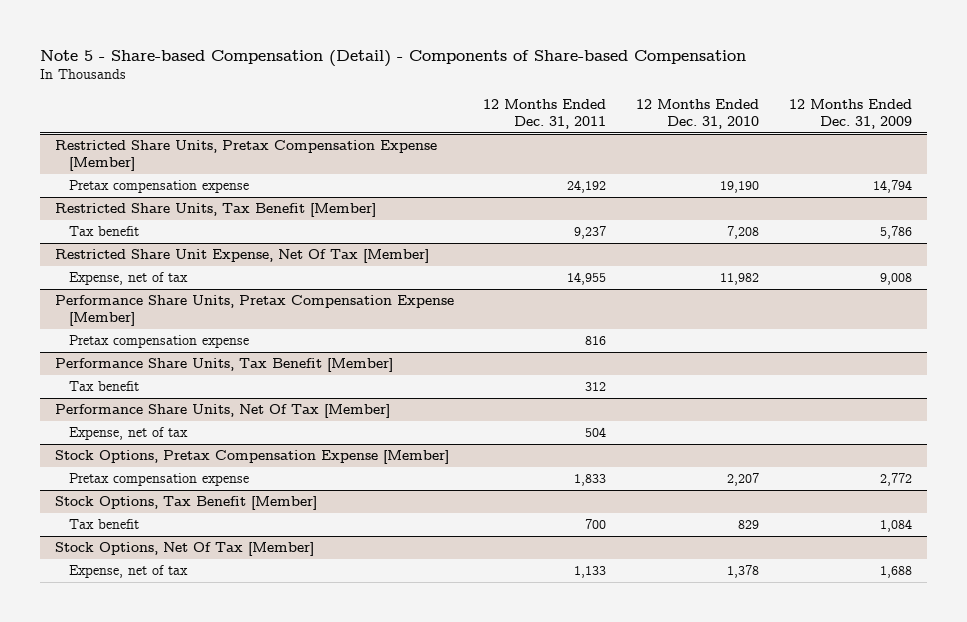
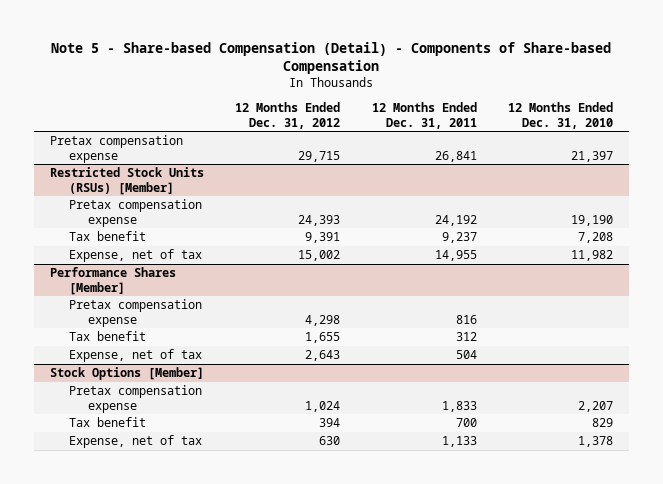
- | 12 Months Ended Dec. 31, 2011 | 12 Months Ended Dec. 31, 2010 | 12 Months Ended Dec. 31, 2009
+ | 12 Months Ended Dec. 31, 2012 | 12 Months Ended Dec. 31, 2011 | 12 Months Ended Dec. 31, 2010
- Restricted Share Units, Pretax Compensation Expense [Member]
+ Pretax compensation expense | 29,715 | 26,841 | 21,397
+ Restricted Stock Units (RSUs) [Member]
- Restricted Share Units, Tax Benefit [Member]
- Restricted Share Unit Expense, Net Of Tax [Member]
- Performance Share Units, Pretax Compensation Expense [Member]
+ Performance Shares [Member]
- Performance Share Units, Tax Benefit [Member]
- Performance Share Units, Net Of Tax [Member]
- Stock Options, Pretax Compensation Expense [Member]
+ Stock Options [Member]
- Stock Options, Tax Benefit [Member]
- Stock Options, Net Of Tax [Member]

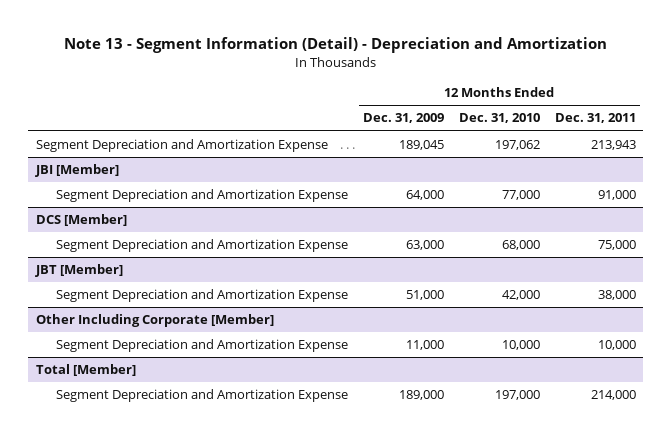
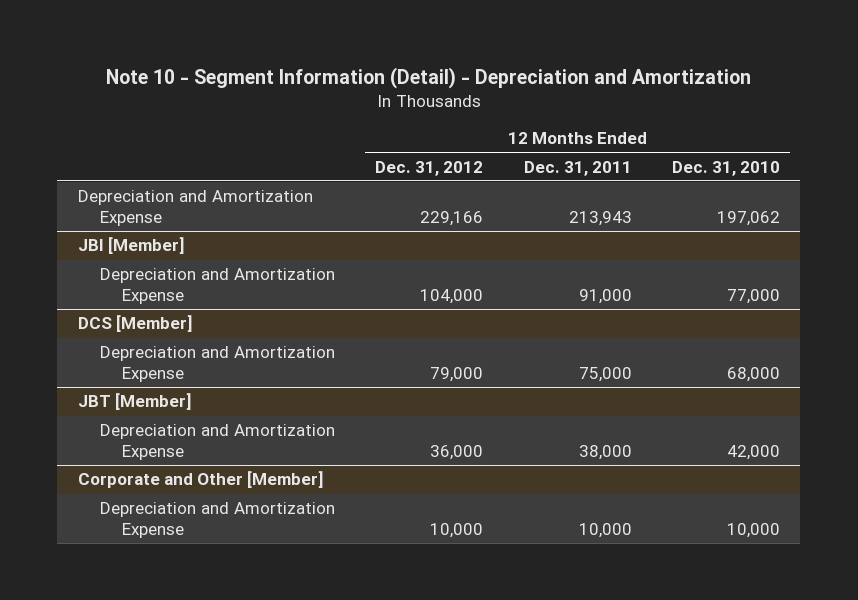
- Note 13 - Segment Information (Detail) - Depreciation and Amortization
+ Note 10 - Segment Information (Detail) - Depreciation and Amortization
- | 12 Months Ended Dec. 31, 2009 | 12 Months Ended Dec. 31, 2010 | 12 Months Ended Dec. 31, 2011
+ | 12 Months Ended Dec. 31, 2012 | 12 Months Ended Dec. 31, 2011 | 12 Months Ended Dec. 31, 2010
- Segment Depreciation and Amortization Expense | 189,045 | 197,062 | 213,943
+ Depreciation and Amortization Expense | 229,166 | 213,943 | 197,062
@ JBI [Member]
- Segment Depreciation and Amortization Expense | 64,000 | 77,000 | 91,000
+ Depreciation and Amortization Expense | 104,000 | 91,000 | 77,000
@ DCS [Member]
- Segment Depreciation and Amortization Expense | 63,000 | 68,000 | 75,000
+ Depreciation and Amortization Expense | 79,000 | 75,000 | 68,000
@ JBT [Member]
- Segment Depreciation and Amortization Expense | 51,000 | 42,000 | 38,000
- Other Including Corporate [Member]
- Segment Depreciation and Amortization Expense | 11,000 | 10,000 | 10,000
- Total [Member]
- Segment Depreciation and Amortization Expense | 189,000 | 197,000 | 214,000
@ JBT [Member]
+ Depreciation and Amortization Expense | 36,000 | 38,000 | 42,000
+ Corporate and Other [Member]
+ Depreciation and Amortization Expense | 10,000 | 10,000 | 10,000

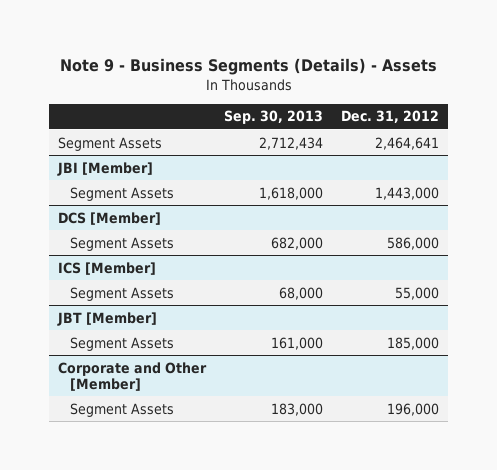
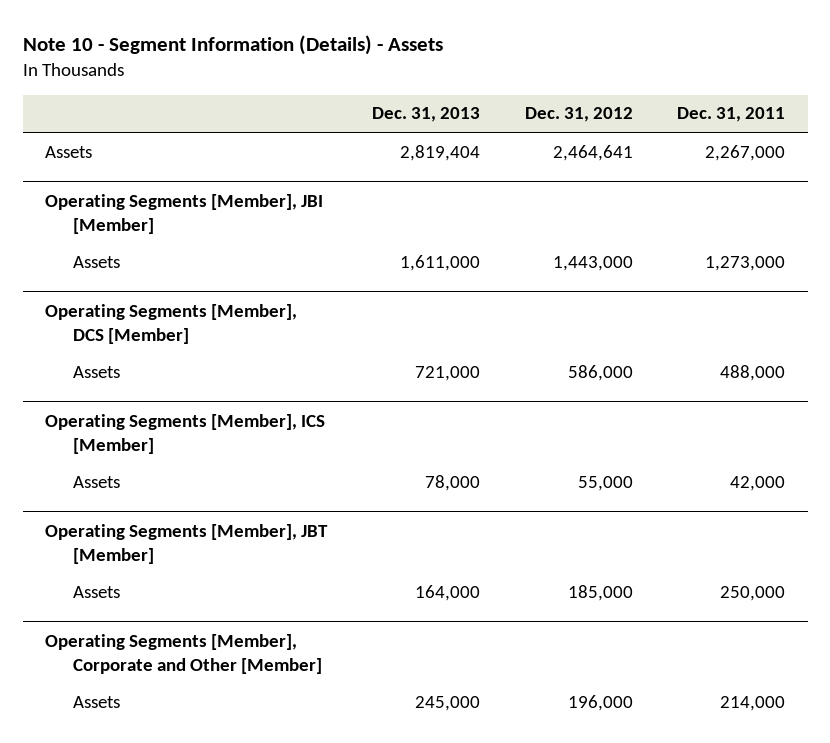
- Note 9 - Business Segments (Details) - Assets
+ Note 10 - Segment Information (Details) - Assets
- | Sep. 30, 2013 | Dec. 31, 2012
+ | Dec. 31, 2013 | Dec. 31, 2012 | Dec. 31, 2011
- Segment Assets | 2,712,434 | 2,464,641
- JBI [Member]
- Segment Assets | 1,618,000 | 1,443,000
- DCS [Member]
- Segment Assets | 682,000 | 586,000
- ICS [Member]
- Segment Assets | 68,000 | 55,000
- JBT [Member]
- Segment Assets | 161,000 | 185,000
- Corporate and Other [Member]
- Segment Assets | 183,000 | 196,000
+ Assets | 2,819,404 | 2,464,641 | 2,267,000
+ Operating Segments [Member], JBI [Member]
+ Assets | 1,611,000 | 1,443,000 | 1,273,000
+ Operating Segments [Member], DCS [Member]
+ Assets | 721,000 | 586,000 | 488,000
+ Operating Segments [Member], ICS [Member]
+ Assets | 78,000 | 55,000 | 42,000
+ Operating Segments [Member], JBT [Member]
+ Assets | 164,000 | 185,000 | 250,000
+ Operating Segments [Member], Corporate and Other [Member]
+ Assets | 245,000 | 196,000 | 214,000

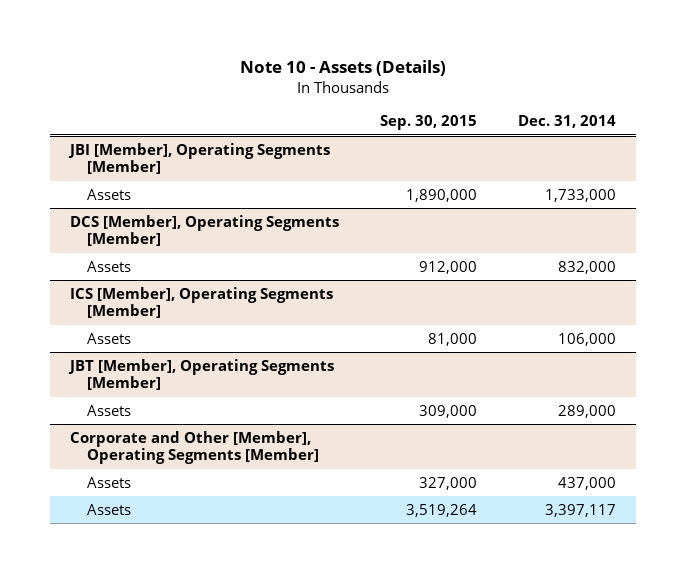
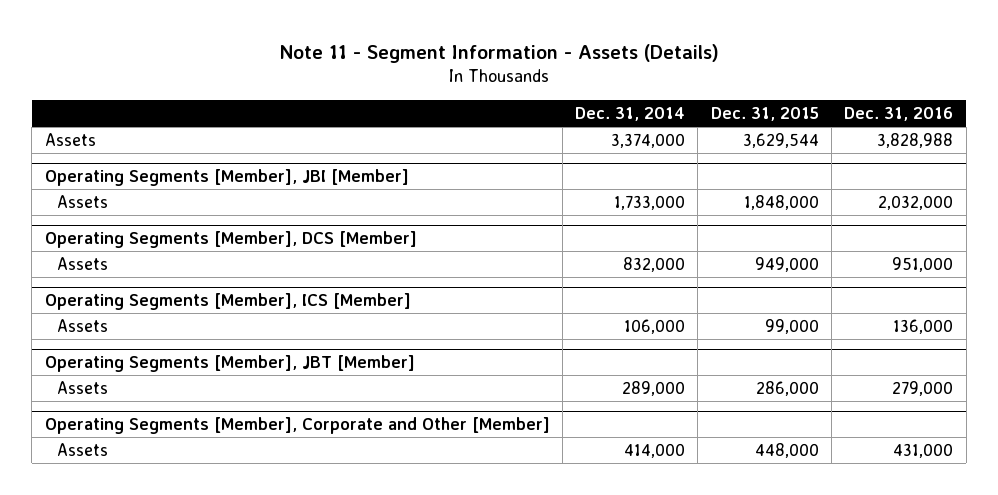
- Note 10 - Assets (Details)
+ Note 11 - Segment Information - Assets (Details)
- | Sep. 30, 2015 | Dec. 31, 2014
+ | Dec. 31, 2014 | Dec. 31, 2015 | Dec. 31, 2016
- JBI [Member], Operating Segments [Member]
+ Assets | 3,374,000 | 3,629,544 | 3,828,988
+ Operating Segments [Member], JBI [Member]
- DCS [Member], Operating Segments [Member]
+ Operating Segments [Member], DCS [Member]
- ICS [Member], Operating Segments [Member]
+ Operating Segments [Member], ICS [Member]
- JBT [Member], Operating Segments [Member]
+ Operating Segments [Member], JBT [Member]
- Corporate and Other [Member], Operating Segments [Member]
- Assets | 327,000 | 437,000
- Assets | 3,519,264 | 3,397,117
+ Operating Segments [Member], Corporate and Other [Member]
+ Assets | 414,000 | 448,000 | 431,000

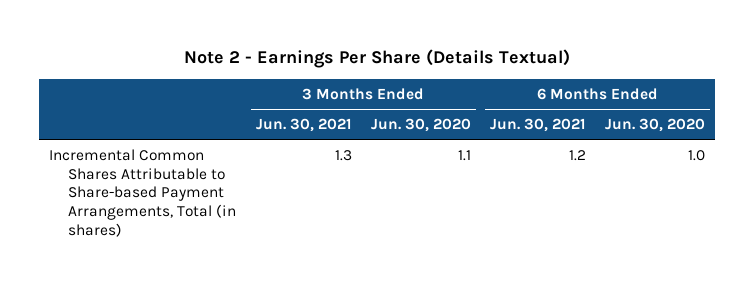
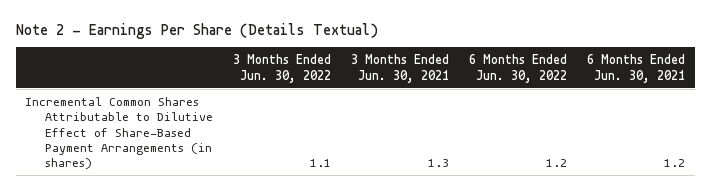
- | 3 Months Ended Jun. 30, 2021 | 3 Months Ended Jun. 30, 2020 | 6 Months Ended Jun. 30, 2021 | 6 Months Ended Jun. 30, 2020
+ | 3 Months Ended Jun. 30, 2022 | 3 Months Ended Jun. 30, 2021 | 6 Months Ended Jun. 30, 2022 | 6 Months Ended Jun. 30, 2021
- Incremental Common Shares Attributable to Share-based Payment Arrangements, Total (in shares) | 1.3 | 1.1 | 1.2 | 1.0
+ Incremental Common Shares Attributable to Dilutive Effect of Share-Based Payment Arrangements (in shares) | 1.1 | 1.3 | 1.2 | 1.2

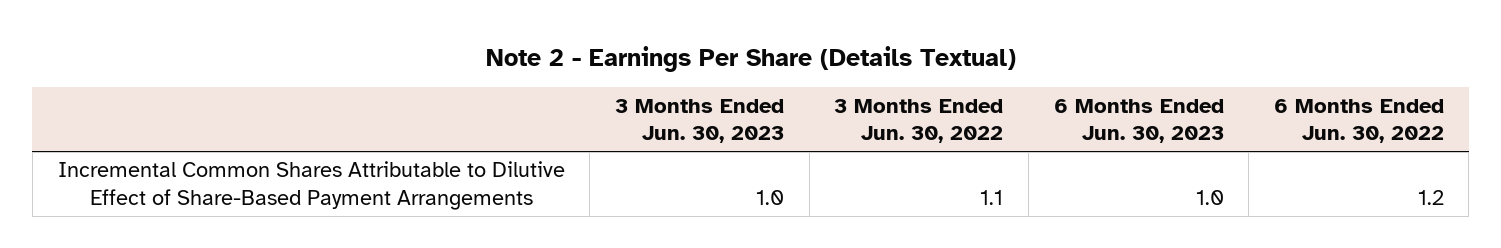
- | 3 Months Ended Jun. 30, 2022 | 3 Months Ended Jun. 30, 2021 | 6 Months Ended Jun. 30, 2022 | 6 Months Ended Jun. 30, 2021
+ | 3 Months Ended Jun. 30, 2023 | 3 Months Ended Jun. 30, 2022 | 6 Months Ended Jun. 30, 2023 | 6 Months Ended Jun. 30, 2022
- Incremental Common Shares Attributable to Dilutive Effect of Share-Based Payment Arrangements (in shares) | 1.1 | 1.3 | 1.2 | 1.2
+ Incremental Common Shares Attributable to Dilutive Effect of Share-Based Payment Arrangements | 1.0 | 1.1 | 1.0 | 1.2

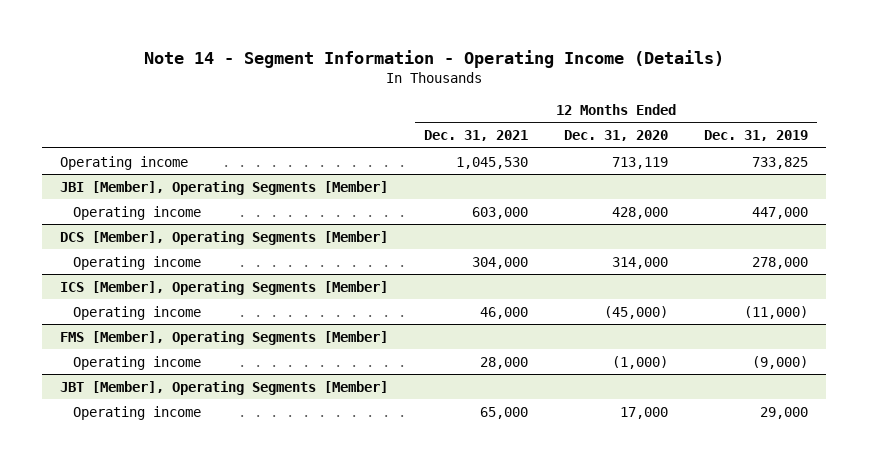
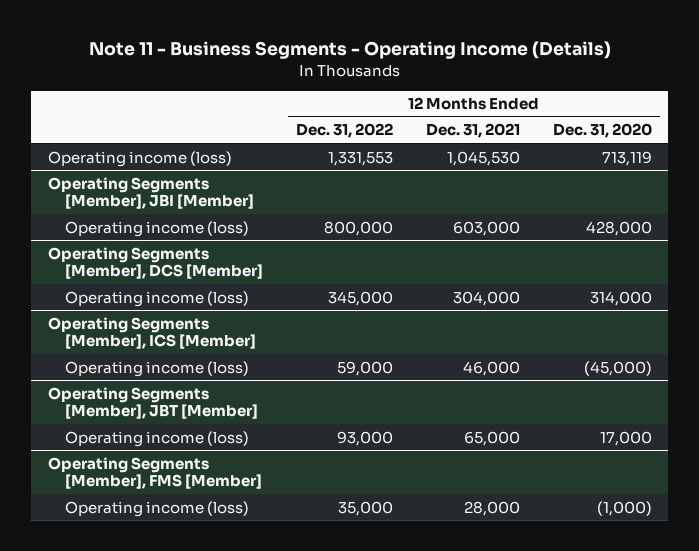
- Note 14 - Segment Information - Operating Income (Details)
+ Note 11 - Business Segments - Operating Income (Details)
- | 12 Months Ended Dec. 31, 2021 | 12 Months Ended Dec. 31, 2020 | 12 Months Ended Dec. 31, 2019
+ | 12 Months Ended Dec. 31, 2022 | 12 Months Ended Dec. 31, 2021 | 12 Months Ended Dec. 31, 2020
- Operating income | 1,045,530 | 713,119 | 733,825
- JBI [Member], Operating Segments [Member]
- Operating income | 603,000 | 428,000 | 447,000
- DCS [Member], Operating Segments [Member]
- Operating income | 304,000 | 314,000 | 278,000
- ICS [Member], Operating Segments [Member]
- Operating income | 46,000 | (45,000) | (11,000)
- FMS [Member], Operating Segments [Member]
- Operating income | 28,000 | (1,000) | (9,000)
- JBT [Member], Operating Segments [Member]
- Operating income | 65,000 | 17,000 | 29,000
+ Operating income (loss) | 1,331,553 | 1,045,530 | 713,119
+ Operating Segments [Member], JBI [Member]
+ Operating income (loss) | 800,000 | 603,000 | 428,000
+ Operating Segments [Member], DCS [Member]
+ Operating income (loss) | 345,000 | 304,000 | 314,000
+ Operating Segments [Member], ICS [Member]
+ Operating income (loss) | 59,000 | 46,000 | (45,000)
+ Operating Segments [Member], JBT [Member]
+ Operating income (loss) | 93,000 | 65,000 | 17,000
+ Operating Segments [Member], FMS [Member]
+ Operating income (loss) | 35,000 | 28,000 | (1,000)

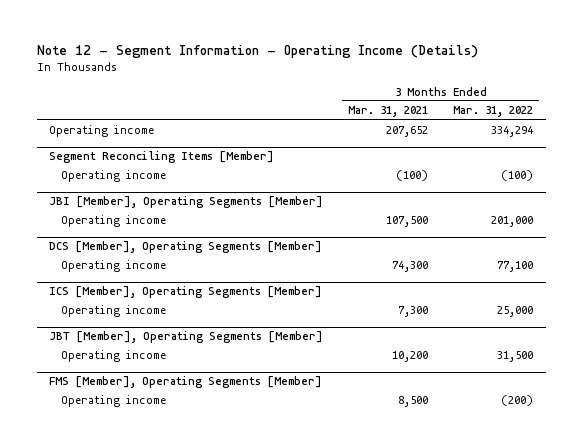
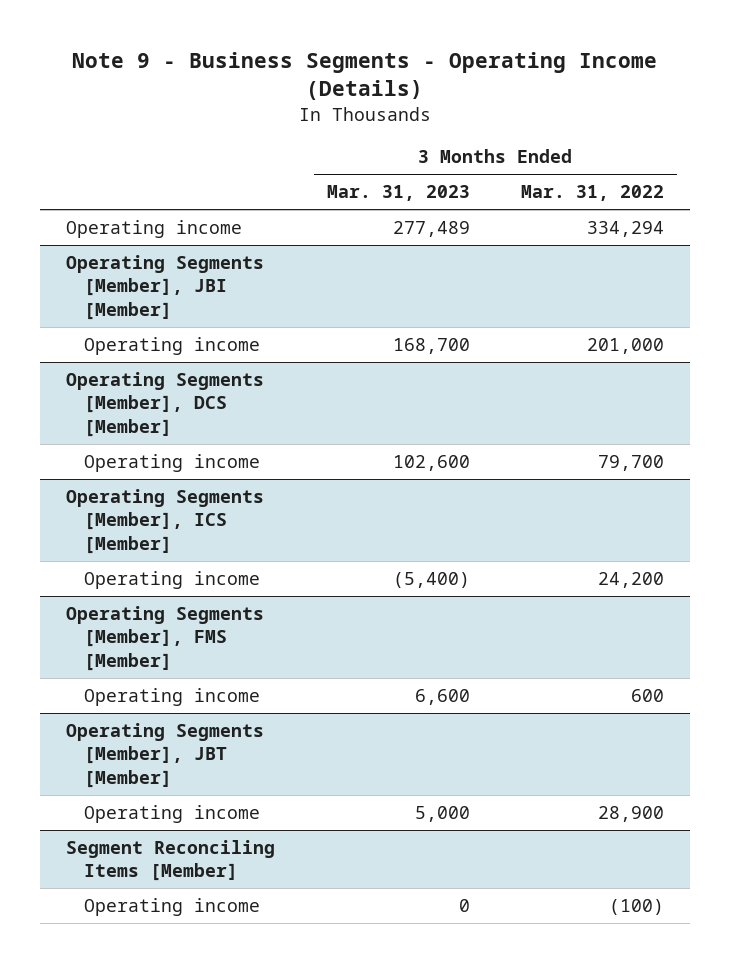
- Note 12 - Segment Information - Operating Income (Details)
+ Note 9 - Business Segments - Operating Income (Details)
- | 3 Months Ended Mar. 31, 2021 | 3 Months Ended Mar. 31, 2022
+ | 3 Months Ended Mar. 31, 2023 | 3 Months Ended Mar. 31, 2022
+ Operating Segments [Member], JBI [Member]
+ Operating income | 168,700 | 201,000
+ Operating Segments [Member], DCS [Member]
+ Operating income | 102,600 | 79,700
+ Operating Segments [Member], ICS [Member]
+ Operating income | (5,400) | 24,200
+ Operating Segments [Member], FMS [Member]
+ Operating income | 6,600 | 600
+ Operating Segments [Member], JBT [Member]
+ Operating income | 5,000 | 28,900
- JBI [Member], Operating Segments [Member]
- Operating income | 107,500 | 201,000
- DCS [Member], Operating Segments [Member]
- Operating income | 74,300 | 77,100
- ICS [Member], Operating Segments [Member]
- Operating income | 7,300 | 25,000
- JBT [Member], Operating Segments [Member]
- Operating income | 10,200 | 31,500
- FMS [Member], Operating Segments [Member]
- Operating income | 8,500 | (200)

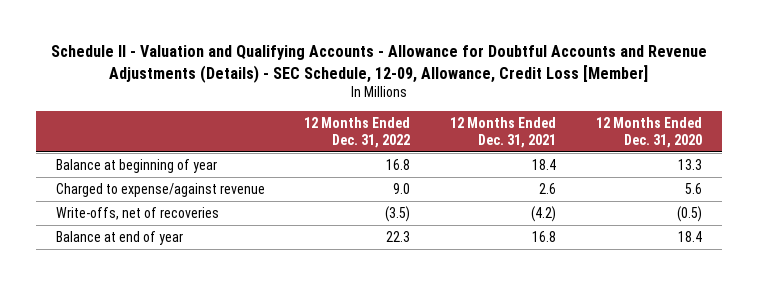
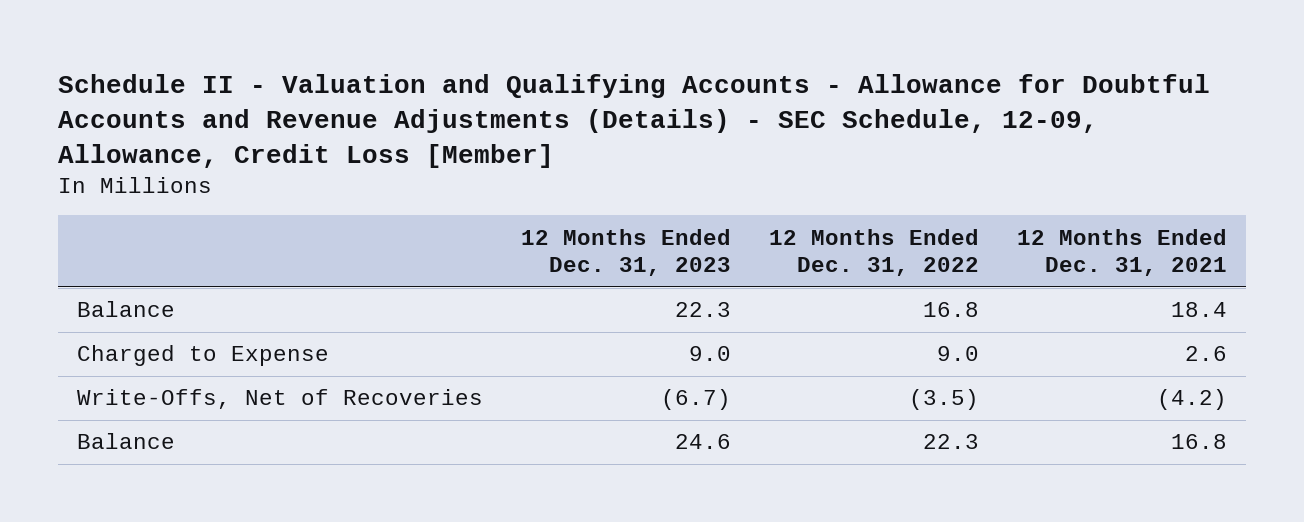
- | 12 Months Ended Dec. 31, 2022 | 12 Months Ended Dec. 31, 2021 | 12 Months Ended Dec. 31, 2020
+ | 12 Months Ended Dec. 31, 2023 | 12 Months Ended Dec. 31, 2022 | 12 Months Ended Dec. 31, 2021
- Balance at beginning of year | 16.8 | 18.4 | 13.3
- Charged to expense/against revenue | 9.0 | 2.6 | 5.6
- Write-offs, net of recoveries | (3.5) | (4.2) | (0.5)
- Balance at end of year | 22.3 | 16.8 | 18.4
+ Balance | 22.3 | 16.8 | 18.4
+ Charged to Expense | 9.0 | 9.0 | 2.6
+ Write-Offs, Net of Recoveries | (6.7) | (3.5) | (4.2)
+ Balance | 24.6 | 22.3 | 16.8

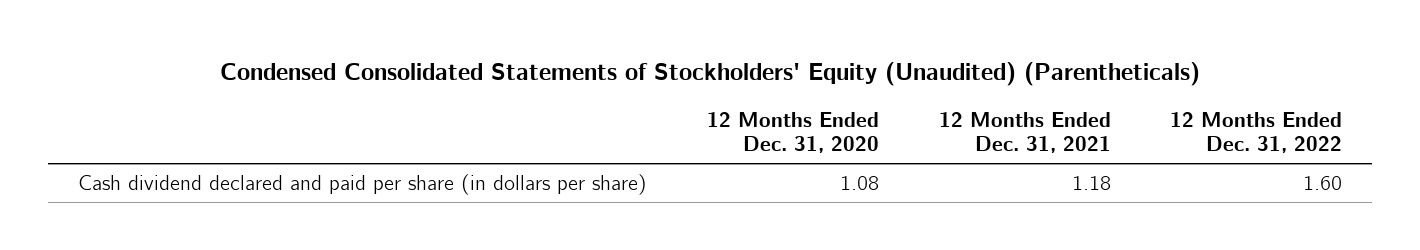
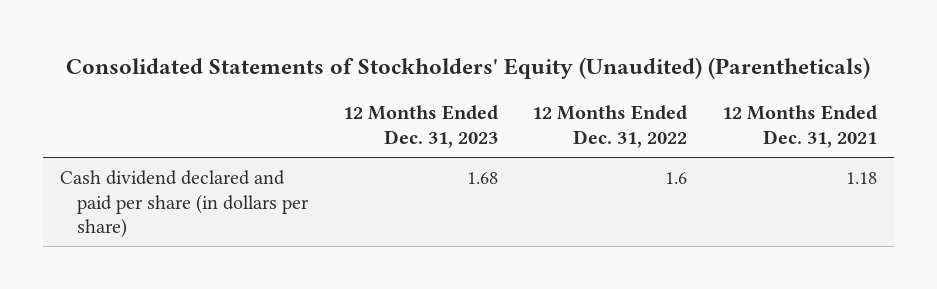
- Condensed Consolidated Statements of Stockholders' Equity (Unaudited) (Parentheticals)
+ Consolidated Statements of Stockholders' Equity (Unaudited) (Parentheticals)
- | 12 Months Ended Dec. 31, 2020 | 12 Months Ended Dec. 31, 2021 | 12 Months Ended Dec. 31, 2022
+ | 12 Months Ended Dec. 31, 2023 | 12 Months Ended Dec. 31, 2022 | 12 Months Ended Dec. 31, 2021
- Cash dividend declared and paid per share (in dollars per share) | 1.08 | 1.18 | 1.60
+ Cash dividend declared and paid per share (in dollars per share) | 1.68 | 1.6 | 1.18

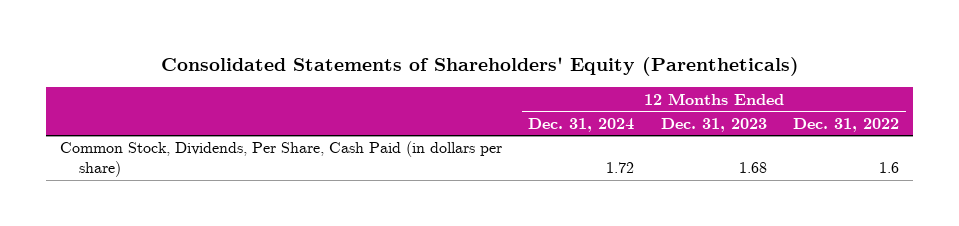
- Consolidated Statements of Stockholders' Equity (Unaudited) (Parentheticals)
+ Consolidated Statements of Shareholders' Equity (Parentheticals)
- | 12 Months Ended Dec. 31, 2023 | 12 Months Ended Dec. 31, 2022 | 12 Months Ended Dec. 31, 2021
+ | 12 Months Ended Dec. 31, 2024 | 12 Months Ended Dec. 31, 2023 | 12 Months Ended Dec. 31, 2022
- Cash dividend declared and paid per share (in dollars per share) | 1.68 | 1.6 | 1.18
+ Common Stock, Dividends, Per Share, Cash Paid (in dollars per share) | 1.72 | 1.68 | 1.6

